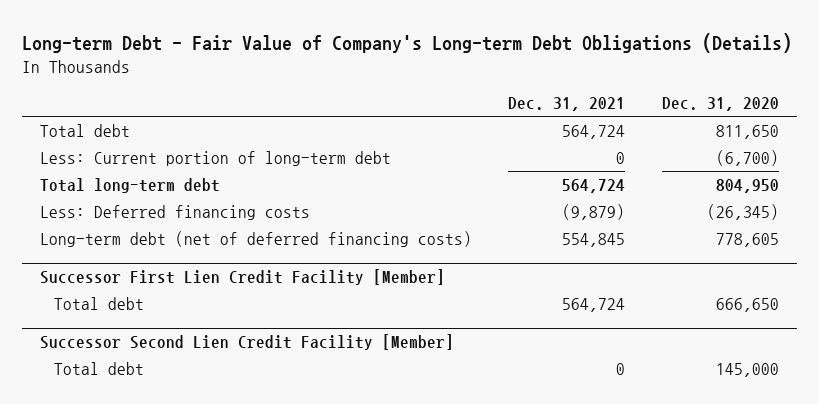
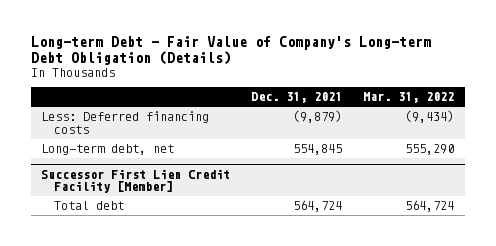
- Long-term Debt - Fair Value of Company's Long-term Debt Obligations (Details)
+ Long-term Debt - Fair Value of Company's Long-term Debt Obligation (Details)
- | Dec. 31, 2021 | Dec. 31, 2020
+ | Dec. 31, 2021 | Mar. 31, 2022
- Total debt | 564,724 | 811,650
- Less: Current portion of long-term debt | 0 | (6,700)
- Total long-term debt | 564,724 | 804,950
- Long-term debt (net of deferred financing costs) | 554,845 | 778,605
+ Long-term debt, net | 554,845 | 555,290
- Successor Second Lien Credit Facility [Member]
- Total debt | 0 | 145,000

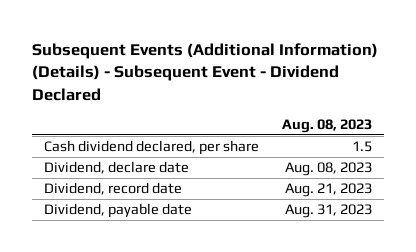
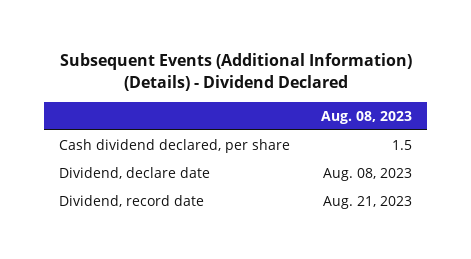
- Subsequent Events (Additional Information) (Details) - Subsequent Event - Dividend Declared
+ Subsequent Events (Additional Information) (Details) - Dividend Declared
- Dividend, payable date | Aug. 31, 2023

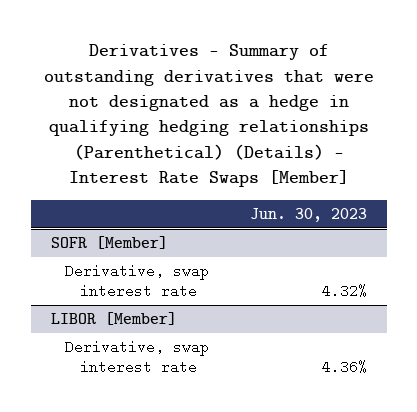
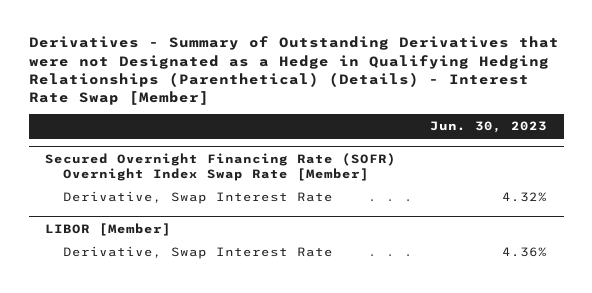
- Derivatives - Summary of outstanding derivatives that were not designated as a hedge in qualifying hedging relationships (Parenthetical) (Details) - Interest Rate Swaps [Member]
+ Derivatives - Summary of Outstanding Derivatives that were not Designated as a Hedge in Qualifying Hedging Relationships (Parenthetical) (Details) - Interest Rate Swap [Member]
- SOFR [Member]
- Derivative, swap interest rate | 4.32%
+ Secured Overnight Financing Rate (SOFR) Overnight Index Swap Rate [Member]
+ Derivative, Swap Interest Rate | 4.32%
@ LIBOR [Member]
- Derivative, swap interest rate | 4.36%
+ Derivative, Swap Interest Rate | 4.36%

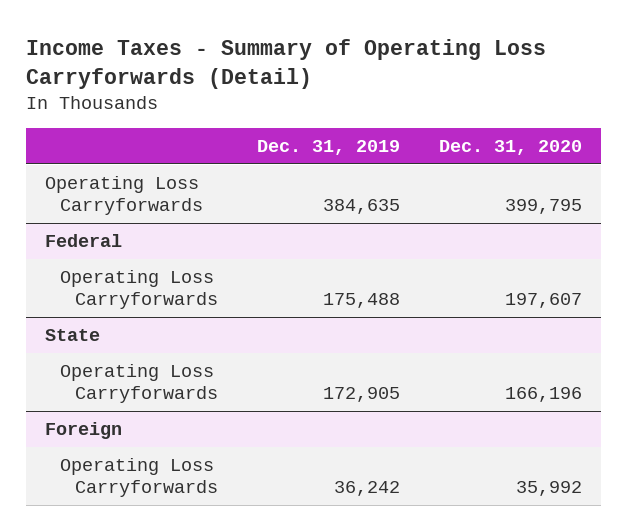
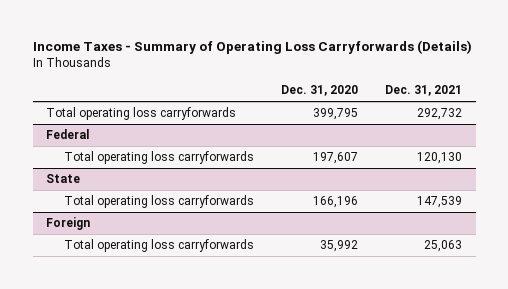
- Income Taxes - Summary of Operating Loss Carryforwards (Detail)
+ Income Taxes - Summary of Operating Loss Carryforwards (Details)
- | Dec. 31, 2019 | Dec. 31, 2020
+ | Dec. 31, 2020 | Dec. 31, 2021
- Operating Loss Carryforwards | 384,635 | 399,795
+ Total operating loss carryforwards | 399,795 | 292,732
@ Federal
- Operating Loss Carryforwards | 175,488 | 197,607
+ Total operating loss carryforwards | 197,607 | 120,130
@ State
- Operating Loss Carryforwards | 172,905 | 166,196
+ Total operating loss carryforwards | 166,196 | 147,539
@ Foreign
- Operating Loss Carryforwards | 36,242 | 35,992
+ Total operating loss carryforwards | 35,992 | 25,063

